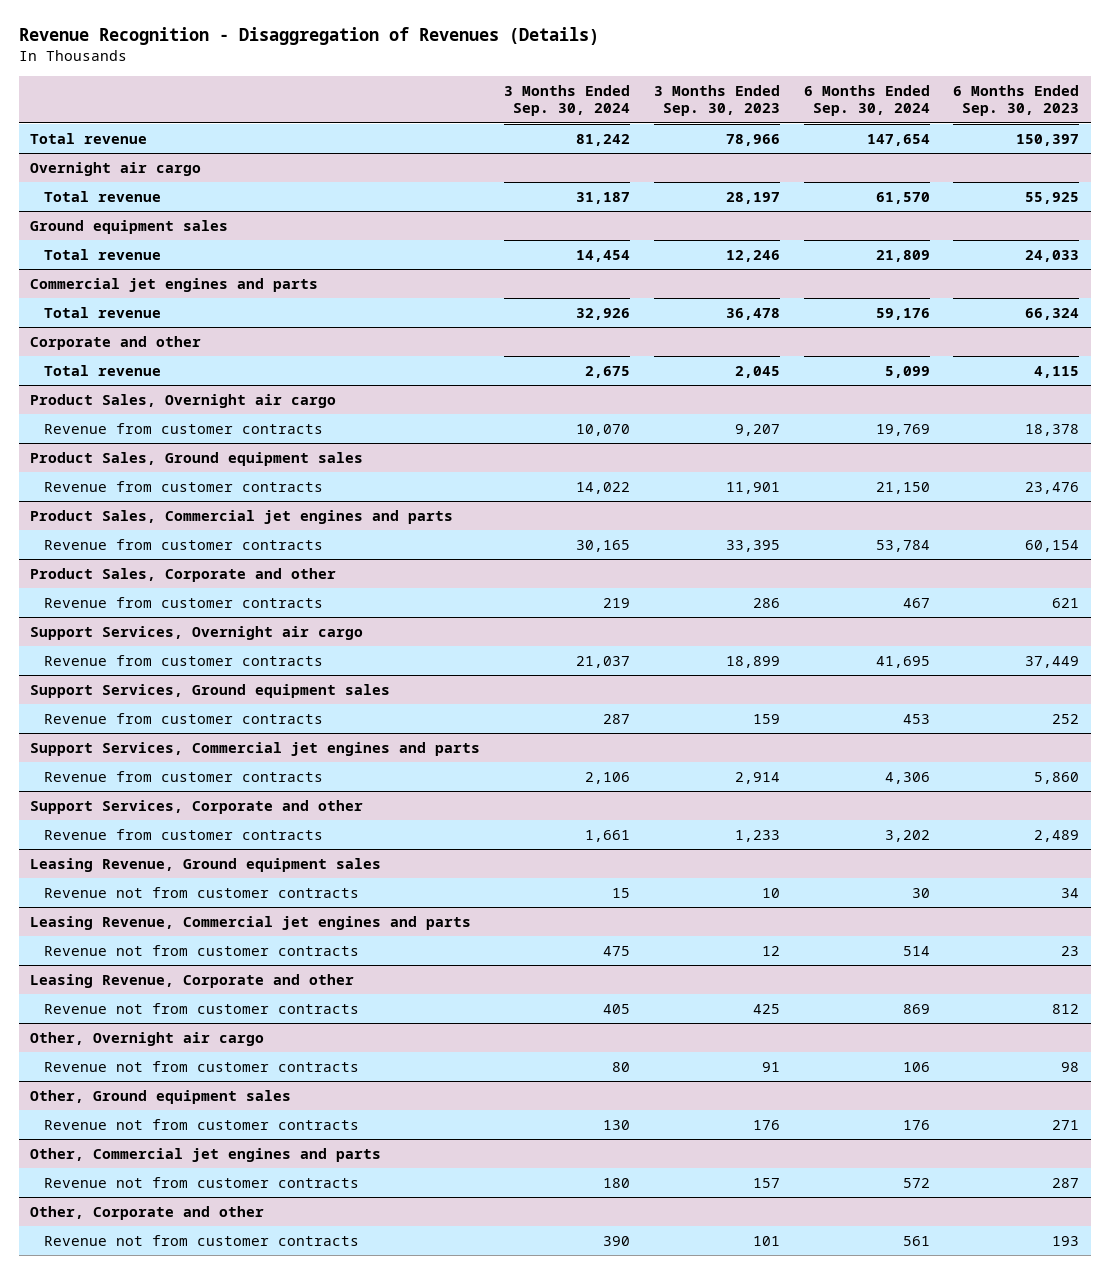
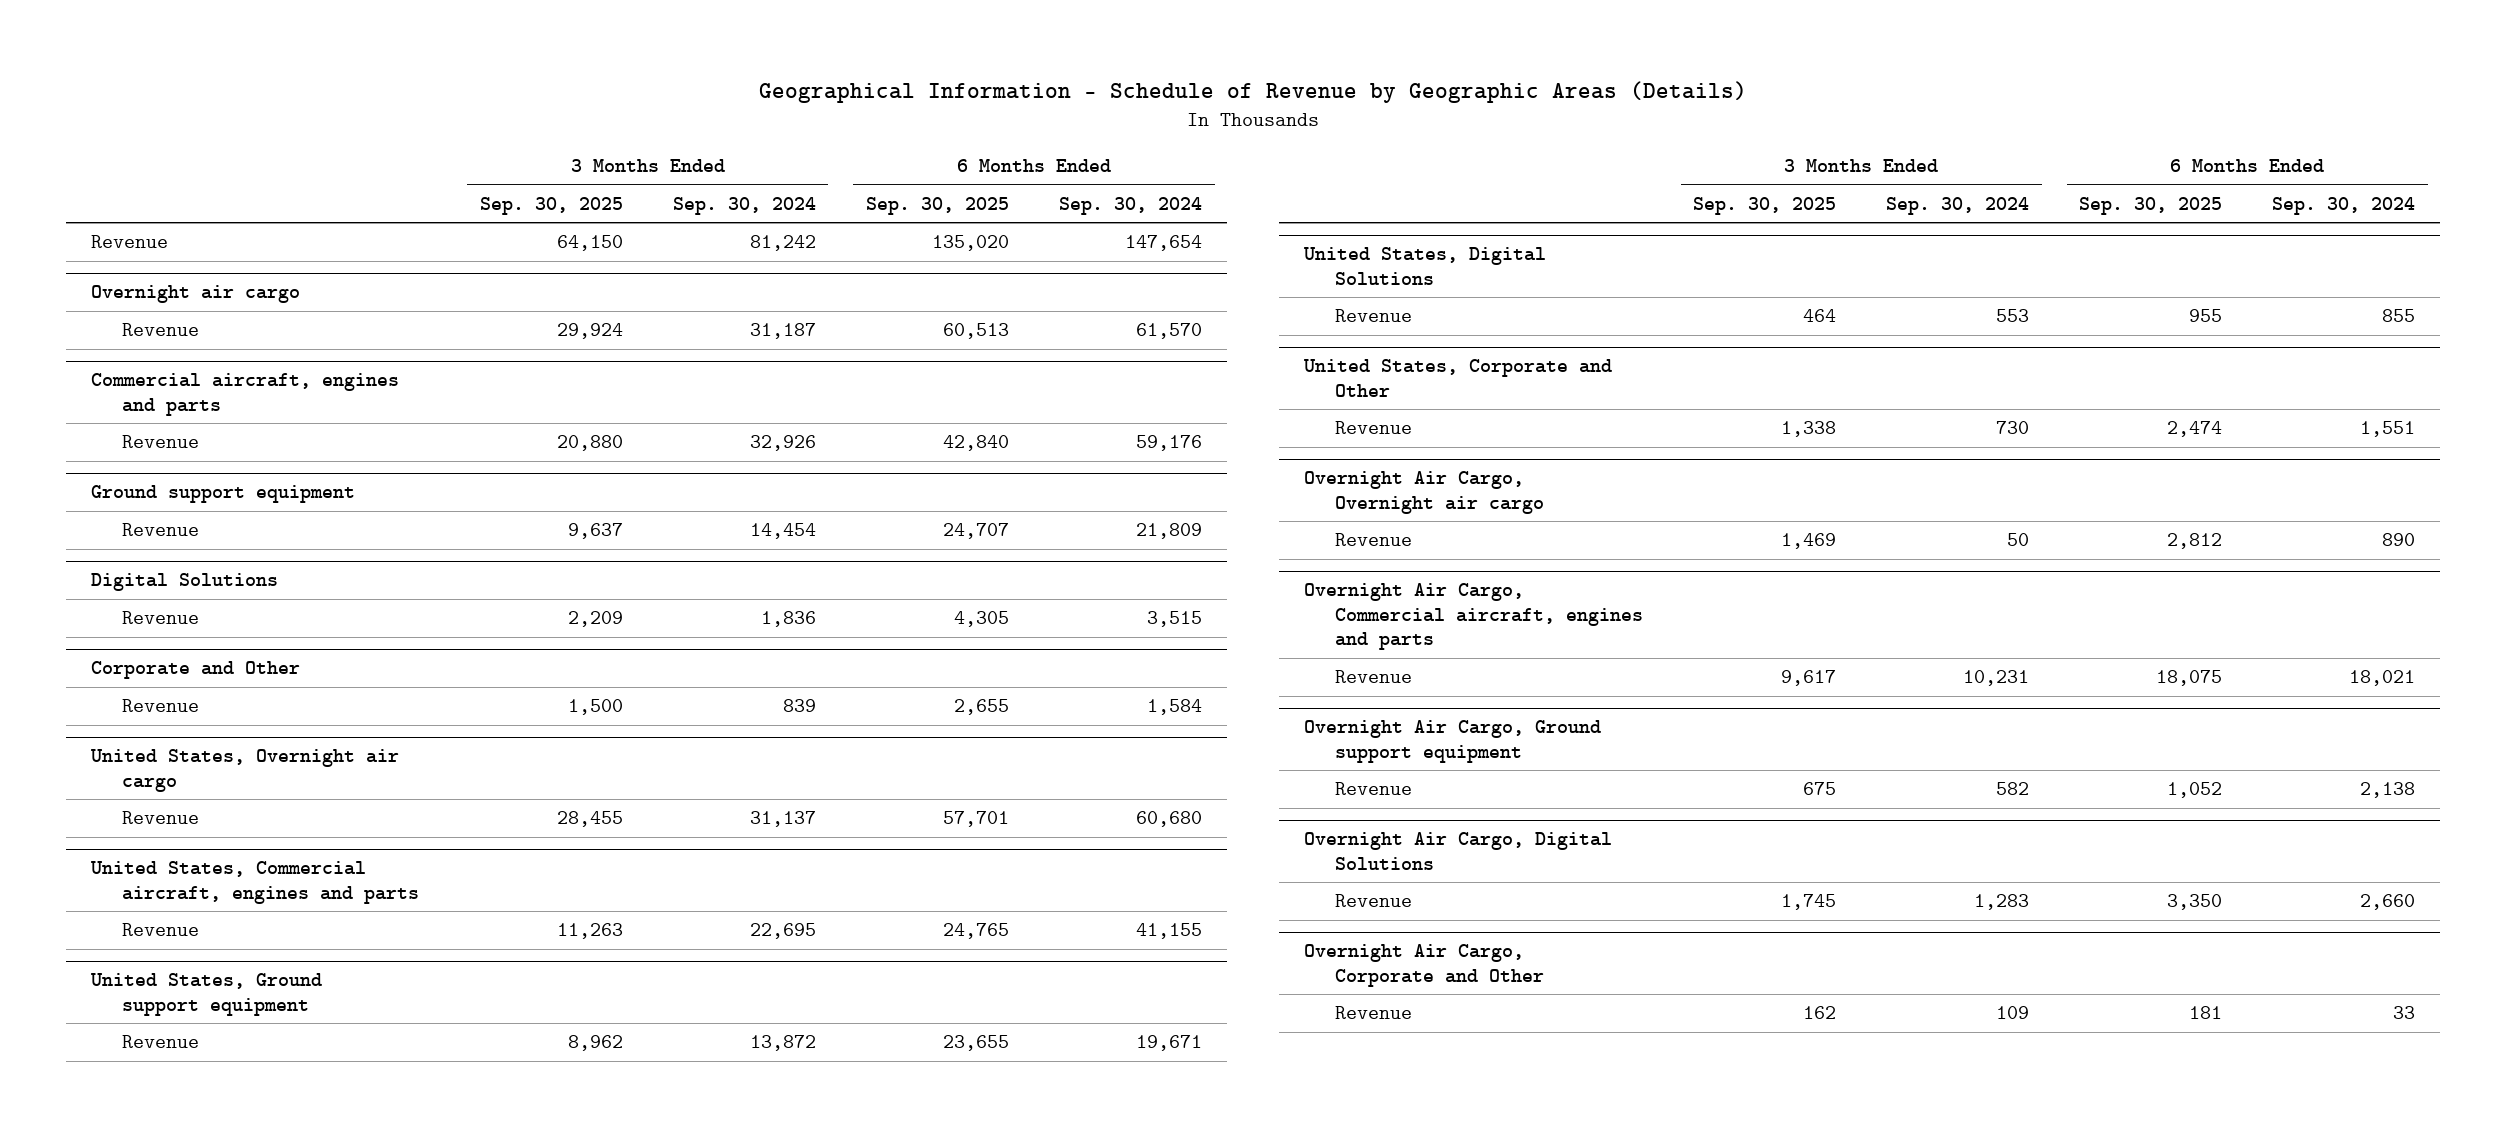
- Revenue Recognition - Disaggregation of Revenues (Details)
+ Geographical Information - Schedule of Revenue by Geographic Areas (Details)
- | 3 Months Ended Sep. 30, 2024 | 3 Months Ended Sep. 30, 2023 | 6 Months Ended Sep. 30, 2024 | 6 Months Ended Sep. 30, 2023
+ | 3 Months Ended Sep. 30, 2025 | 3 Months Ended Sep. 30, 2024 | 6 Months Ended Sep. 30, 2025 | 6 Months Ended Sep. 30, 2024
- Total revenue | 81,242 | 78,966 | 147,654 | 150,397
+ Revenue | 64,150 | 81,242 | 135,020 | 147,654
@ Overnight air cargo
- Total revenue | 31,187 | 28,197 | 61,570 | 55,925
- Ground equipment sales
- Total revenue | 14,454 | 12,246 | 21,809 | 24,033
- Commercial jet engines and parts
- Total revenue | 32,926 | 36,478 | 59,176 | 66,324
- Corporate and other
- Total revenue | 2,675 | 2,045 | 5,099 | 4,115
- Product Sales, Overnight air cargo
- Revenue from customer contracts | 10,070 | 9,207 | 19,769 | 18,378
- Product Sales, Ground equipment sales
- Revenue from customer contracts | 14,022 | 11,901 | 21,150 | 23,476
- Product Sales, Commercial jet engines and parts
- Revenue from customer contracts | 30,165 | 33,395 | 53,784 | 60,154
- Product Sales, Corporate and other
- Revenue from customer contracts | 219 | 286 | 467 | 621
- Support Services, Overnight air cargo
- Revenue from customer contracts | 21,037 | 18,899 | 41,695 | 37,449
- Support Services, Ground equipment sales
- Revenue from customer contracts | 287 | 159 | 453 | 252
- Support Services, Commercial jet engines and parts
- Revenue from customer contracts | 2,106 | 2,914 | 4,306 | 5,860
- Support Services, Corporate and other
- Revenue from customer contracts | 1,661 | 1,233 | 3,202 | 2,489
- Leasing Revenue, Ground equipment sales
- Revenue not from customer contracts | 15 | 10 | 30 | 34
- Leasing Revenue, Commercial jet engines and parts
- Revenue not from customer contracts | 475 | 12 | 514 | 23
- Leasing Revenue, Corporate and other
- Revenue not from customer contracts | 405 | 425 | 869 | 812
- Other, Overnight air cargo
- Revenue not from customer contracts | 80 | 91 | 106 | 98
- Other, Ground equipment sales
- Revenue not from customer contracts | 130 | 176 | 176 | 271
- Other, Commercial jet engines and parts
- Revenue not from customer contracts | 180 | 157 | 572 | 287
- Other, Corporate and other
- Revenue not from customer contracts | 390 | 101 | 561 | 193
@ Overnight air cargo
+ Revenue | 29,924 | 31,187 | 60,513 | 61,570
+ Commercial aircraft, engines and parts
+ Revenue | 20,880 | 32,926 | 42,840 | 59,176
+ Ground support equipment
+ Revenue | 9,637 | 14,454 | 24,707 | 21,809
+ Digital Solutions
+ Revenue | 2,209 | 1,836 | 4,305 | 3,515
+ Corporate and Other
+ Revenue | 1,500 | 839 | 2,655 | 1,584
+ United States, Overnight air cargo
+ Revenue | 28,455 | 31,137 | 57,701 | 60,680
+ United States, Commercial aircraft, engines and parts
+ Revenue | 11,263 | 22,695 | 24,765 | 41,155
+ United States, Ground support equipment
+ Revenue | 8,962 | 13,872 | 23,655 | 19,671
+ United States, Digital Solutions
+ Revenue | 464 | 553 | 955 | 855
+ United States, Corporate and Other
+ Revenue | 1,338 | 730 | 2,474 | 1,551
+ Overnight Air Cargo, Overnight air cargo
+ Revenue | 1,469 | 50 | 2,812 | 890
+ Overnight Air Cargo, Commercial aircraft, engines and parts
+ Revenue | 9,617 | 10,231 | 18,075 | 18,021
+ Overnight Air Cargo, Ground support equipment
+ Revenue | 675 | 582 | 1,052 | 2,138
+ Overnight Air Cargo, Digital Solutions
+ Revenue | 1,745 | 1,283 | 3,350 | 2,660
+ Overnight Air Cargo, Corporate and Other
+ Revenue | 162 | 109 | 181 | 33

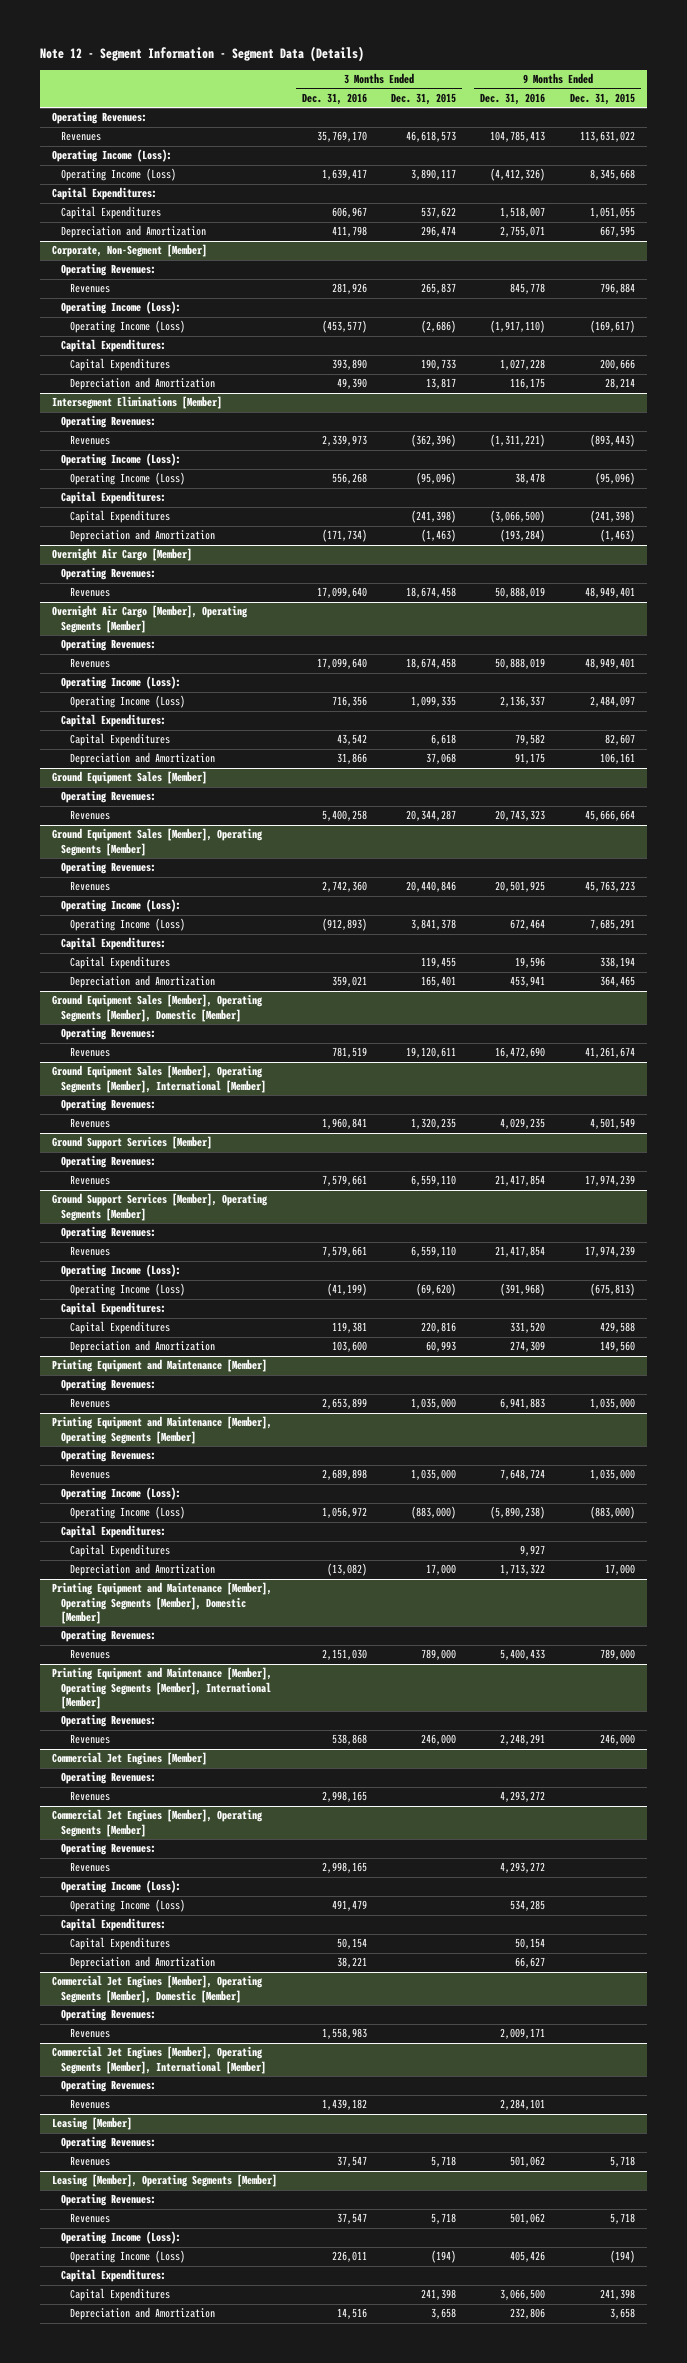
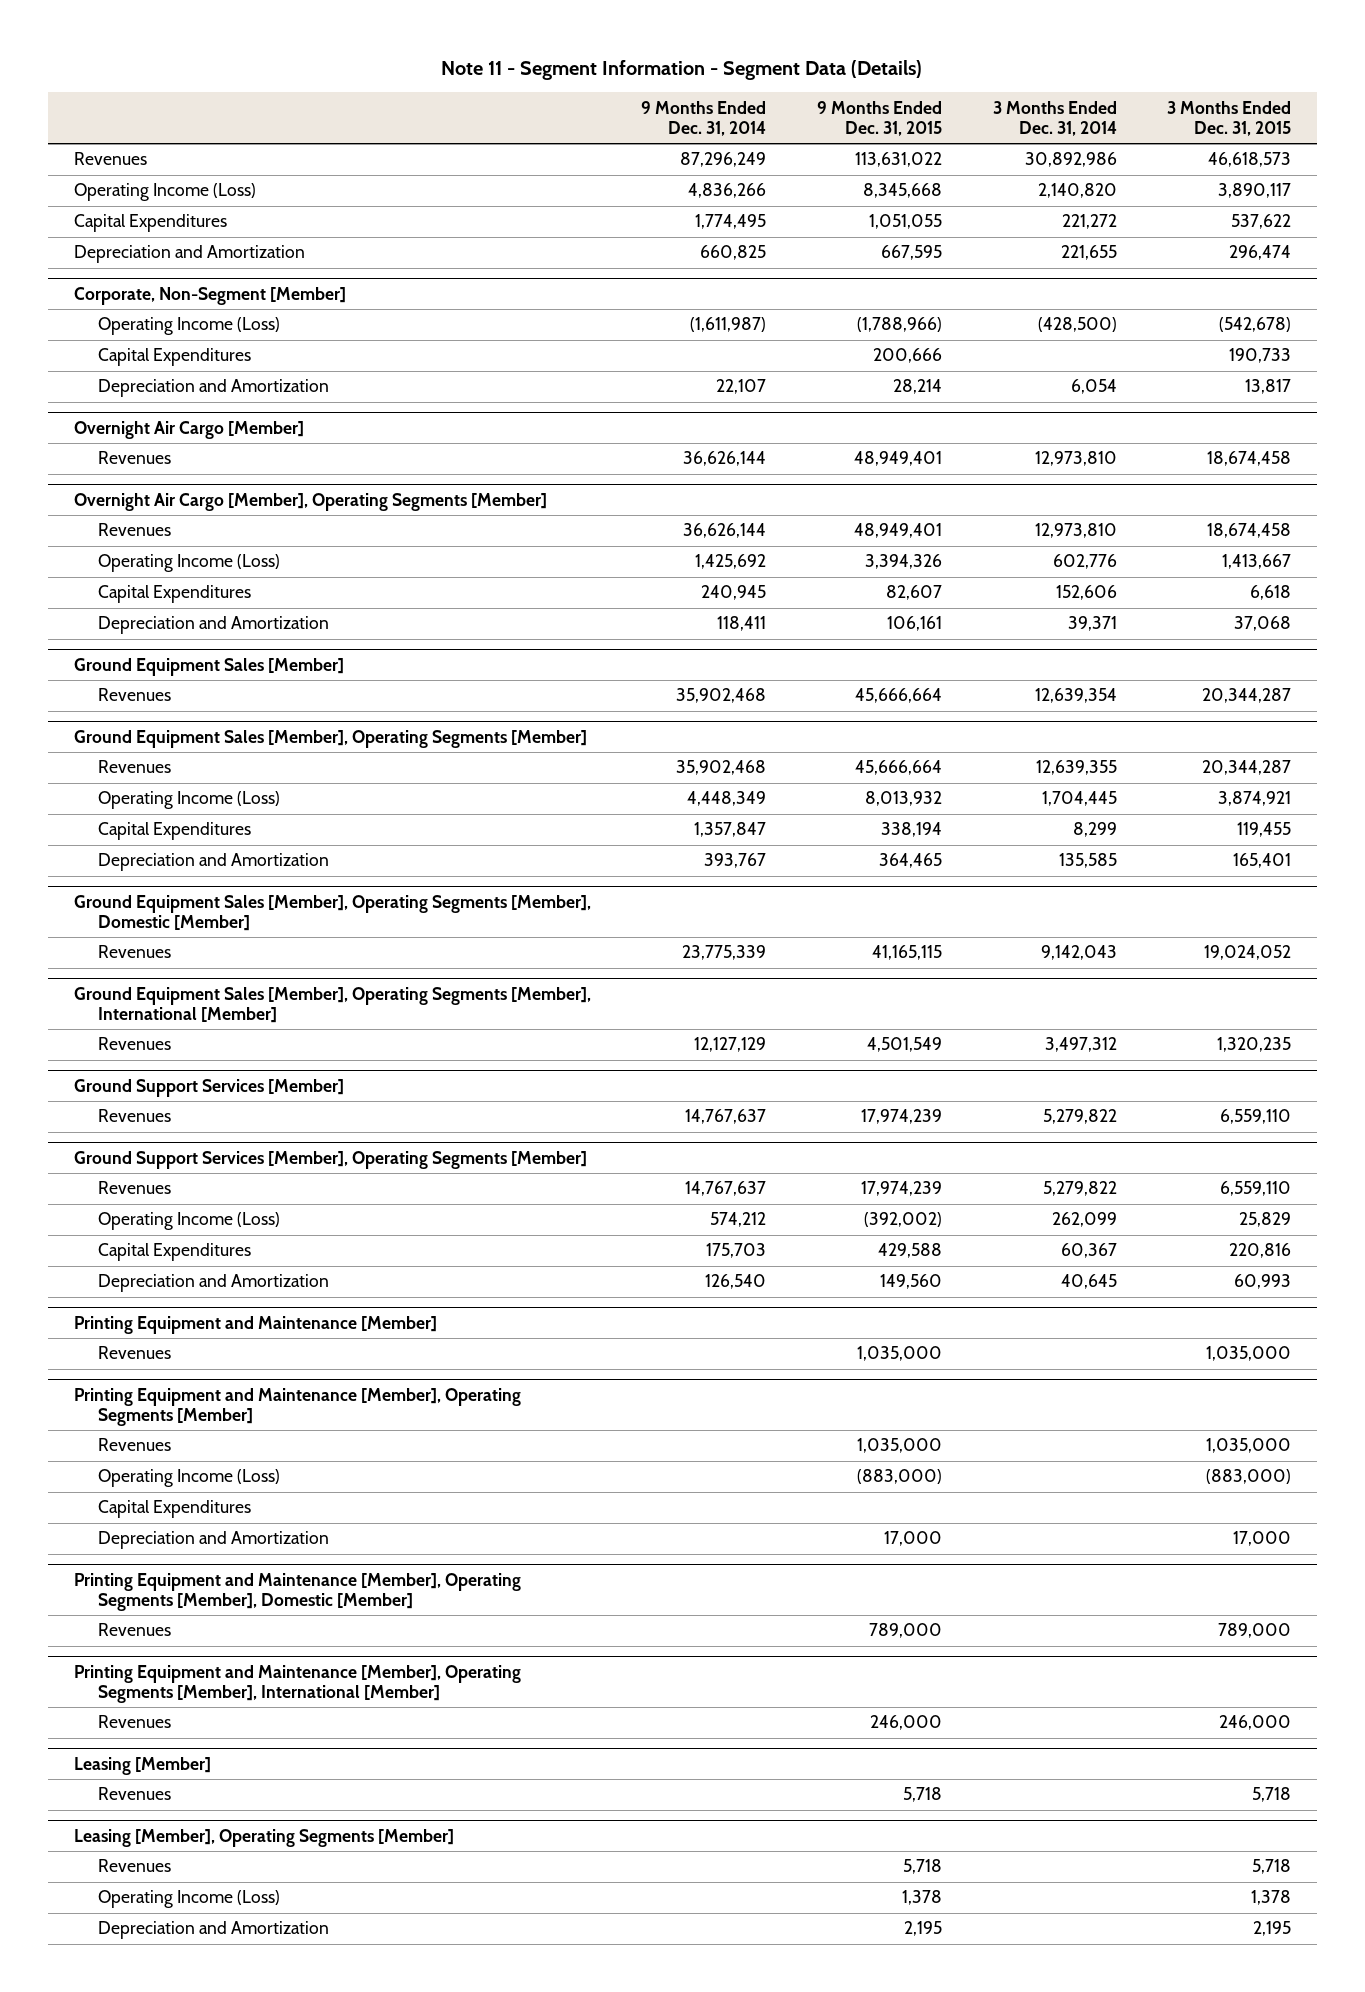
- Note 12 - Segment Information - Segment Data (Details)
+ Note 11 - Segment Information - Segment Data (Details)
- | 3 Months Ended Dec. 31, 2016 | 3 Months Ended Dec. 31, 2015 | 9 Months Ended Dec. 31, 2016 | 9 Months Ended Dec. 31, 2015
+ | 9 Months Ended Dec. 31, 2014 | 9 Months Ended Dec. 31, 2015 | 3 Months Ended Dec. 31, 2014 | 3 Months Ended Dec. 31, 2015
- Operating Revenues:
- Operating Income (Loss):
- Capital Expenditures:
@ Corporate, Non-Segment [Member]
- Operating Revenues:
- Revenues | 281,926 | 265,837 | 845,778 | 796,884
- Operating Income (Loss):
- Operating Income (Loss) | (453,577) | (2,686) | (1,917,110) | (169,617)
- Capital Expenditures:
+ Operating Income (Loss) | (1,611,987) | (1,788,966) | (428,500) | (542,678)
- Intersegment Eliminations [Member]
- Operating Revenues:
- Revenues | 2,339,973 | (362,396) | (1,311,221) | (893,443)
- Operating Income (Loss):
- Operating Income (Loss) | 556,268 | (95,096) | 38,478 | (95,096)
- Capital Expenditures:
- Capital Expenditures | | (241,398) | (3,066,500) | (241,398)
- Depreciation and Amortization | (171,734) | (1,463) | (193,284) | (1,463)
@ Overnight Air Cargo [Member]
- Operating Revenues:
@ Overnight Air Cargo [Member], Operating Segments [Member]
- Operating Revenues:
- Operating Income (Loss):
- Operating Income (Loss) | 716,356 | 1,099,335 | 2,136,337 | 2,484,097
- Capital Expenditures:
+ Operating Income (Loss) | 1,425,692 | 3,394,326 | 602,776 | 1,413,667
@ Ground Equipment Sales [Member]
- Operating Revenues:
@ Ground Equipment Sales [Member], Operating Segments [Member]
- Operating Revenues:
- Revenues | 2,742,360 | 20,440,846 | 20,501,925 | 45,763,223
- Operating Income (Loss):
- Operating Income (Loss) | (912,893) | 3,841,378 | 672,464 | 7,685,291
- Capital Expenditures:
+ Revenues | 35,902,468 | 45,666,664 | 12,639,355 | 20,344,287
+ Operating Income (Loss) | 4,448,349 | 8,013,932 | 1,704,445 | 3,874,921
@ Ground Equipment Sales [Member], Operating Segments [Member], Domestic [Member]
- Operating Revenues:
- Revenues | 781,519 | 19,120,611 | 16,472,690 | 41,261,674
+ Revenues | 23,775,339 | 41,165,115 | 9,142,043 | 19,024,052
@ Ground Equipment Sales [Member], Operating Segments [Member], International [Member]
- Operating Revenues:
@ Ground Support Services [Member]
- Operating Revenues:
@ Ground Support Services [Member], Operating Segments [Member]
- Operating Revenues:
- Operating Income (Loss):
- Operating Income (Loss) | (41,199) | (69,620) | (391,968) | (675,813)
- Capital Expenditures:
+ Operating Income (Loss) | 574,212 | (392,002) | 262,099 | 25,829
@ Printing Equipment and Maintenance [Member]
- Operating Revenues:
@ Printing Equipment and Maintenance [Member], Operating Segments [Member]
- Operating Revenues:
- Operating Income (Loss):
- Capital Expenditures:
@ Printing Equipment and Maintenance [Member], Operating Segments [Member], Domestic [Member]
- Operating Revenues:
@ Printing Equipment and Maintenance [Member], Operating Segments [Member], International [Member]
- Operating Revenues:
- Commercial Jet Engines [Member]
- Operating Revenues:
- Revenues | 2,998,165 | | 4,293,272 |
- Commercial Jet Engines [Member], Operating Segments [Member]
- Operating Revenues:
- Revenues | 2,998,165 | | 4,293,272 |
- Operating Income (Loss):
- Operating Income (Loss) | 491,479 | | 534,285 |
- Capital Expenditures:
- Capital Expenditures | 50,154 | | 50,154 |
- Depreciation and Amortization | 38,221 | | 66,627 |
- Commercial Jet Engines [Member], Operating Segments [Member], Domestic [Member]
- Operating Revenues:
- Revenues | 1,558,983 | | 2,009,171 |
- Commercial Jet Engines [Member], Operating Segments [Member], International [Member]
- Operating Revenues:
- Revenues | 1,439,182 | | 2,284,101 |
@ Leasing [Member]
- Operating Revenues:
@ Leasing [Member], Operating Segments [Member]
- Operating Revenues:
- Operating Income (Loss):
- Operating Income (Loss) | 226,011 | (194) | 405,426 | (194)
- Capital Expenditures:
- Capital Expenditures | | 241,398 | 3,066,500 | 241,398
- Depreciation and Amortization | 14,516 | 3,658 | 232,806 | 3,658
+ Operating Income (Loss) | | 1,378 | | 1,378
+ Depreciation and Amortization | | 2,195 | | 2,195

